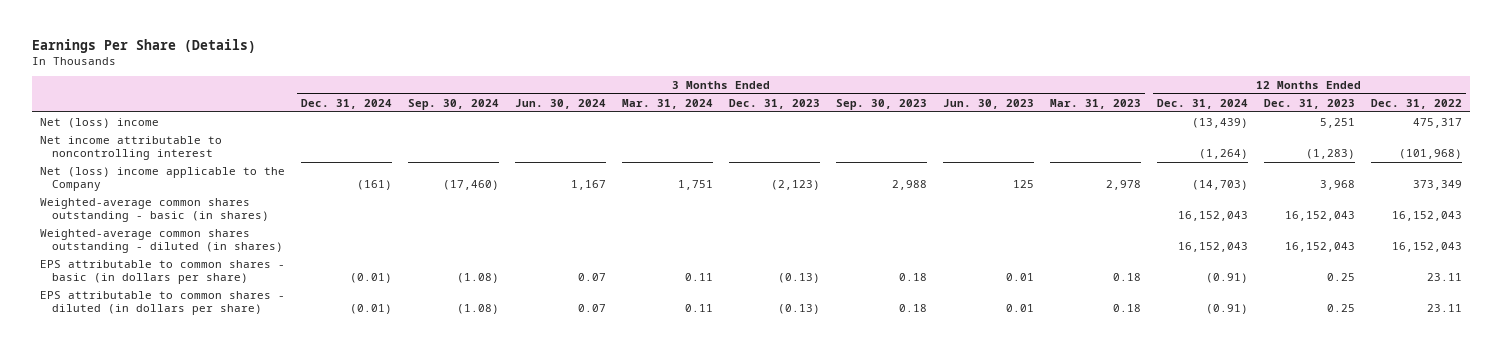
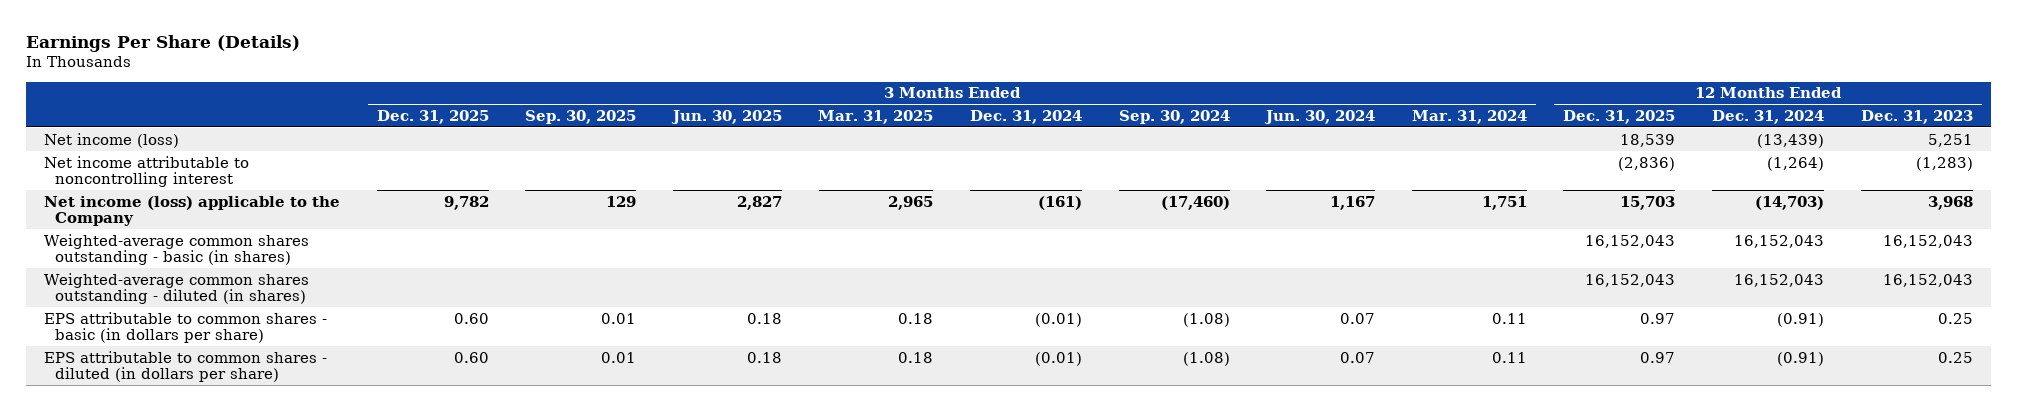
- | 3 Months Ended Dec. 31, 2024 | 3 Months Ended Sep. 30, 2024 | 3 Months Ended Jun. 30, 2024 | 3 Months Ended Mar. 31, 2024 | 3 Months Ended Dec. 31, 2023 | 3 Months Ended Sep. 30, 2023 | 3 Months Ended Jun. 30, 2023 | 3 Months Ended Mar. 31, 2023 | 12 Months Ended Dec. 31, 2024 | 12 Months Ended Dec. 31, 2023 | 12 Months Ended Dec. 31, 2022
+ | 3 Months Ended Dec. 31, 2025 | 3 Months Ended Sep. 30, 2025 | 3 Months Ended Jun. 30, 2025 | 3 Months Ended Mar. 31, 2025 | 3 Months Ended Dec. 31, 2024 | 3 Months Ended Sep. 30, 2024 | 3 Months Ended Jun. 30, 2024 | 3 Months Ended Mar. 31, 2024 | 12 Months Ended Dec. 31, 2025 | 12 Months Ended Dec. 31, 2024 | 12 Months Ended Dec. 31, 2023
- Net (loss) income | | | | | | | | | (13,439) | 5,251 | 475,317
+ Net income (loss) | | | | | | | | | 18,539 | (13,439) | 5,251
- Net (loss) income applicable to the Company | (161) | (17,460) | 1,167 | 1,751 | (2,123) | 2,988 | 125 | 2,978 | (14,703) | 3,968 | 373,349
+ Net income (loss) applicable to the Company | 9,782 | 129 | 2,827 | 2,965 | (161) | (17,460) | 1,167 | 1,751 | 15,703 | (14,703) | 3,968

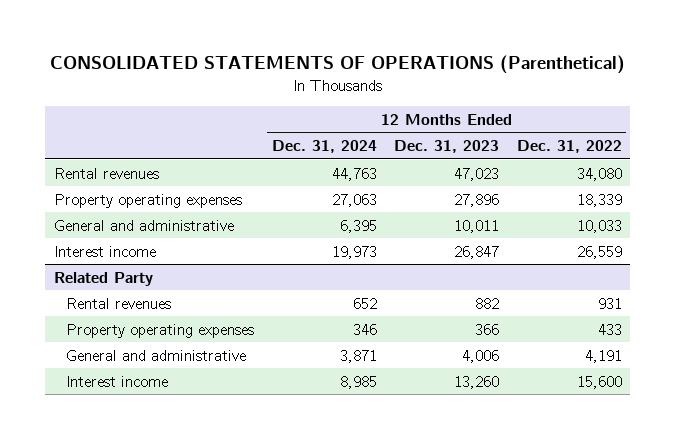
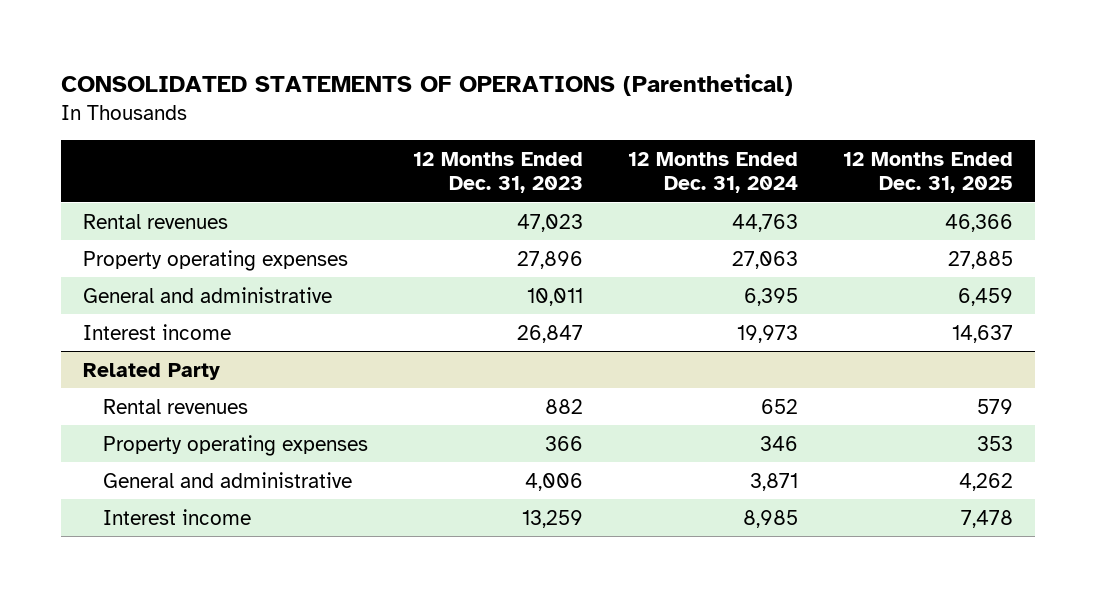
- | 12 Months Ended Dec. 31, 2024 | 12 Months Ended Dec. 31, 2023 | 12 Months Ended Dec. 31, 2022
+ | 12 Months Ended Dec. 31, 2023 | 12 Months Ended Dec. 31, 2024 | 12 Months Ended Dec. 31, 2025
@ Related Party
- Interest income | 8,985 | 13,260 | 15,600
+ Interest income | 13,259 | 8,985 | 7,478

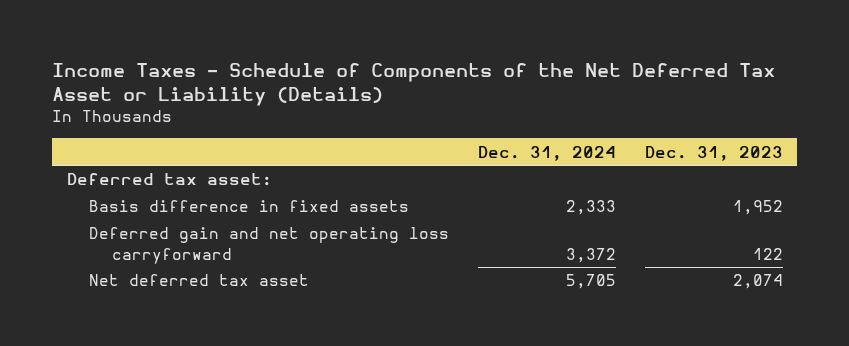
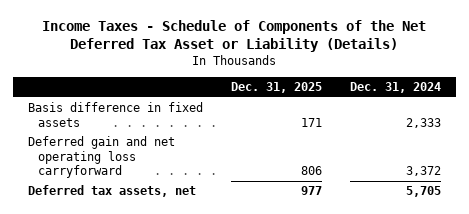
- | Dec. 31, 2024 | Dec. 31, 2023
+ | Dec. 31, 2025 | Dec. 31, 2024
- Deferred tax asset:
- Net deferred tax asset | 5,705 | 2,074
+ Deferred tax assets, net | 977 | 5,705

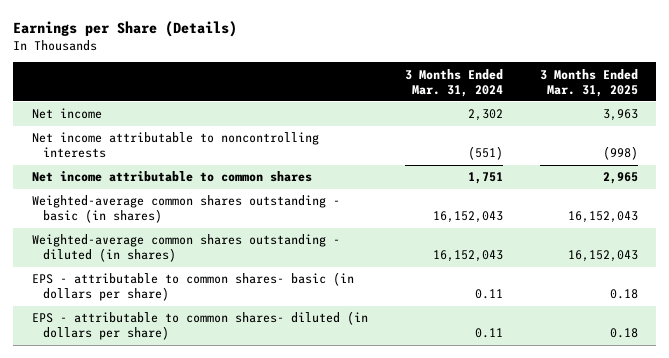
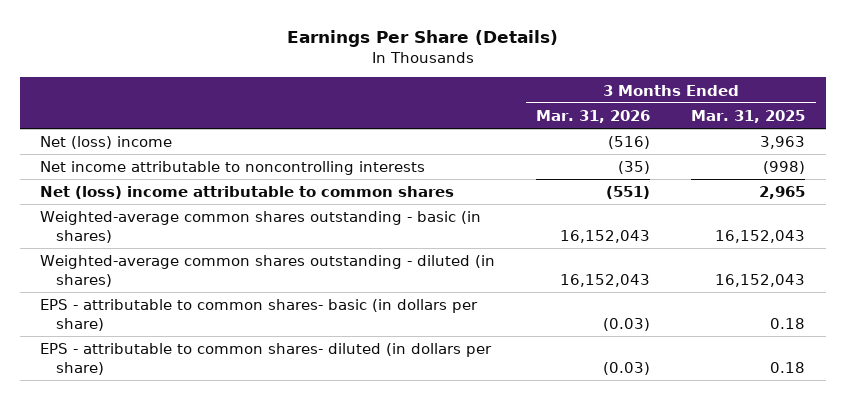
- Earnings per Share (Details)
+ Earnings Per Share (Details)
- | 3 Months Ended Mar. 31, 2024 | 3 Months Ended Mar. 31, 2025
+ | 3 Months Ended Mar. 31, 2026 | 3 Months Ended Mar. 31, 2025
- Net income | 2,302 | 3,963
+ Net (loss) income | (516) | 3,963
- Net income attributable to common shares | 1,751 | 2,965
+ Net (loss) income attributable to common shares | (551) | 2,965

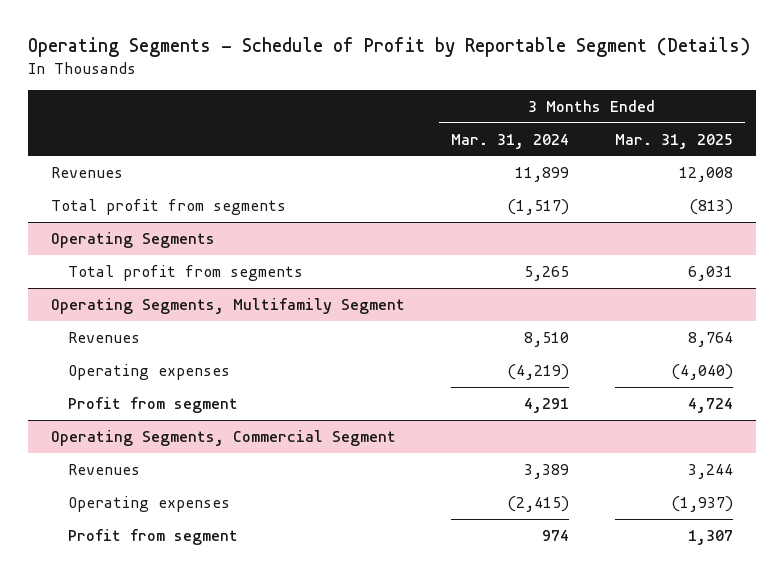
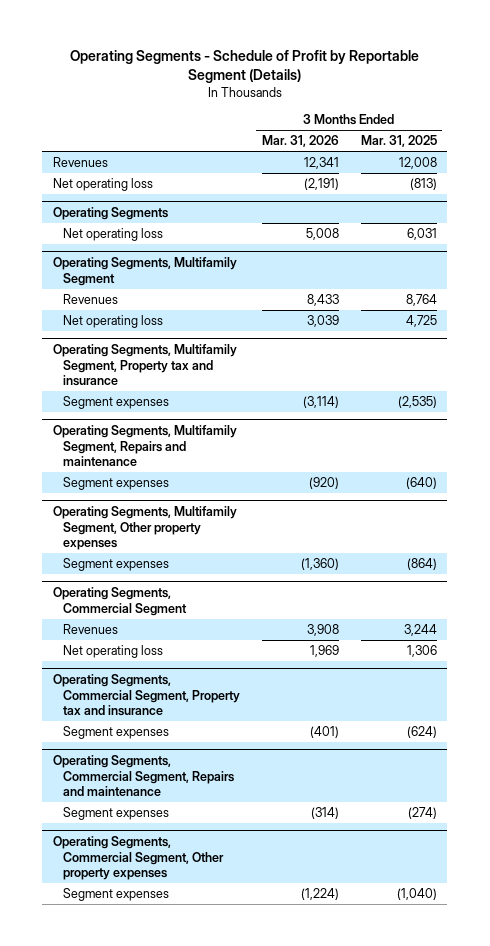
- | 3 Months Ended Mar. 31, 2024 | 3 Months Ended Mar. 31, 2025
+ | 3 Months Ended Mar. 31, 2026 | 3 Months Ended Mar. 31, 2025
- Total profit from segments | (1,517) | (813)
+ Net operating loss | (2,191) | (813)
@ Operating Segments
- Total profit from segments | 5,265 | 6,031
+ Net operating loss | 5,008 | 6,031
@ Operating Segments, Multifamily Segment
- Operating expenses | (4,219) | (4,040)
- Profit from segment | 4,291 | 4,724
+ Net operating loss | 3,039 | 4,725
+ Operating Segments, Multifamily Segment, Property tax and insurance
+ Segment expenses | (3,114) | (2,535)
+ Operating Segments, Multifamily Segment, Repairs and maintenance
+ Segment expenses | (920) | (640)
+ Operating Segments, Multifamily Segment, Other property expenses
+ Segment expenses | (1,360) | (864)
@ Operating Segments, Commercial Segment
- Operating expenses | (2,415) | (1,937)
- Profit from segment | 974 | 1,307
+ Net operating loss | 1,969 | 1,306
+ Operating Segments, Commercial Segment, Property tax and insurance
+ Segment expenses | (401) | (624)
+ Operating Segments, Commercial Segment, Repairs and maintenance
+ Segment expenses | (314) | (274)
+ Operating Segments, Commercial Segment, Other property expenses
+ Segment expenses | (1,224) | (1,040)

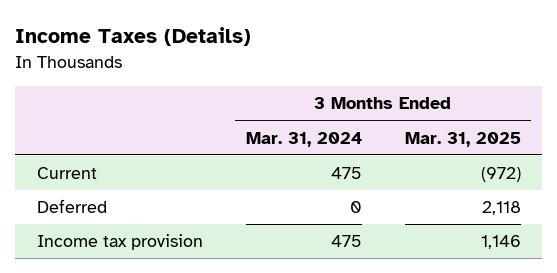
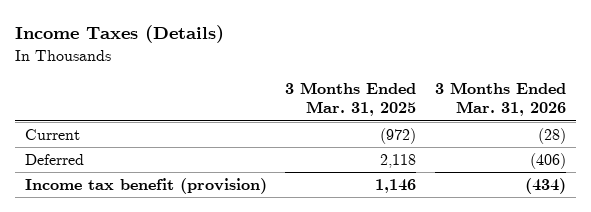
- | 3 Months Ended Mar. 31, 2024 | 3 Months Ended Mar. 31, 2025
+ | 3 Months Ended Mar. 31, 2025 | 3 Months Ended Mar. 31, 2026
- Income tax provision | 475 | 1,146
+ Income tax benefit (provision) | 1,146 | (434)

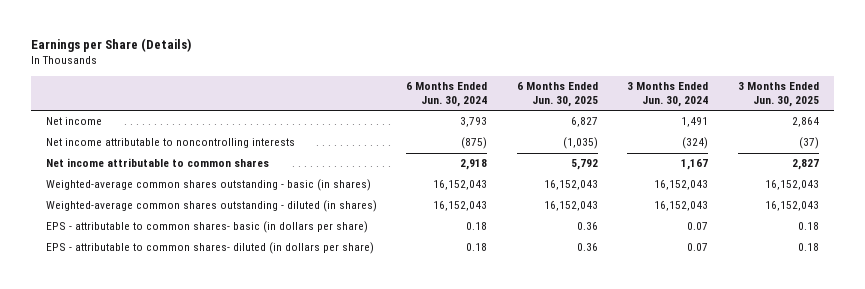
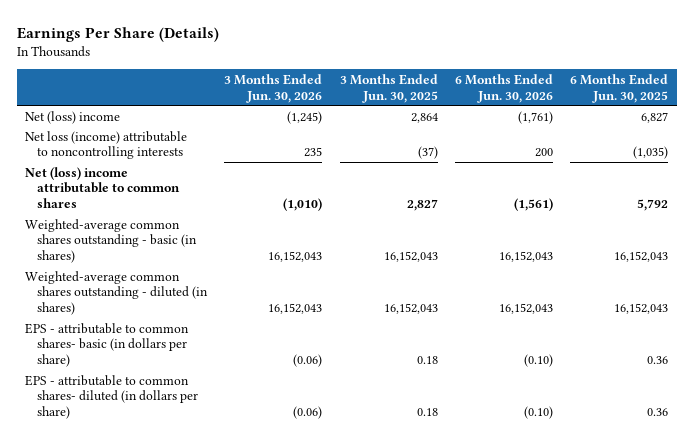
- Earnings per Share (Details)
+ Earnings Per Share (Details)
- | 6 Months Ended Jun. 30, 2024 | 6 Months Ended Jun. 30, 2025 | 3 Months Ended Jun. 30, 2024 | 3 Months Ended Jun. 30, 2025
+ | 3 Months Ended Jun. 30, 2026 | 3 Months Ended Jun. 30, 2025 | 6 Months Ended Jun. 30, 2026 | 6 Months Ended Jun. 30, 2025
- Net income | 3,793 | 6,827 | 1,491 | 2,864
- Net income attributable to noncontrolling interests | (875) | (1,035) | (324) | (37)
- Net income attributable to common shares | 2,918 | 5,792 | 1,167 | 2,827
+ Net (loss) income | (1,245) | 2,864 | (1,761) | 6,827
+ Net loss (income) attributable to noncontrolling interests | 235 | (37) | 200 | (1,035)
+ Net (loss) income attributable to common shares | (1,010) | 2,827 | (1,561) | 5,792

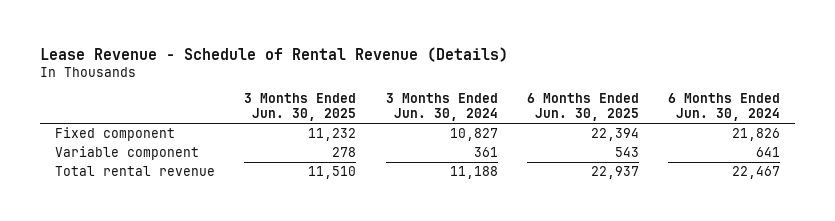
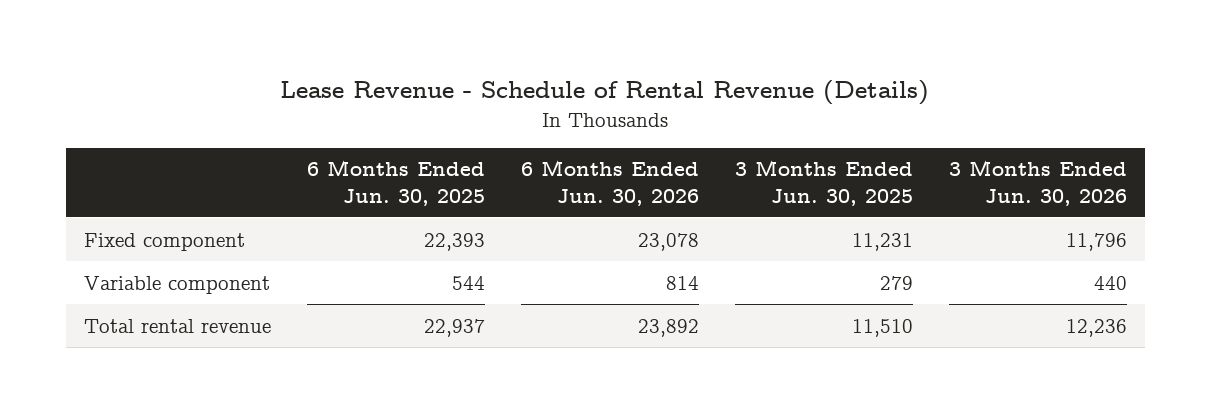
- | 3 Months Ended Jun. 30, 2025 | 3 Months Ended Jun. 30, 2024 | 6 Months Ended Jun. 30, 2025 | 6 Months Ended Jun. 30, 2024
+ | 6 Months Ended Jun. 30, 2025 | 6 Months Ended Jun. 30, 2026 | 3 Months Ended Jun. 30, 2025 | 3 Months Ended Jun. 30, 2026
- Fixed component | 11,232 | 10,827 | 22,394 | 21,826
- Variable component | 278 | 361 | 543 | 641
+ Fixed component | 22,393 | 23,078 | 11,231 | 11,796
+ Variable component | 544 | 814 | 279 | 440

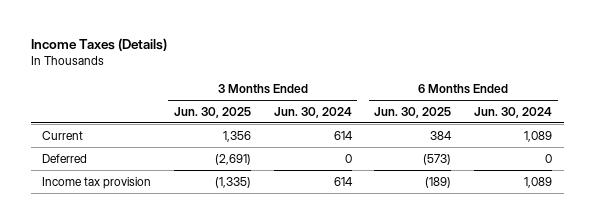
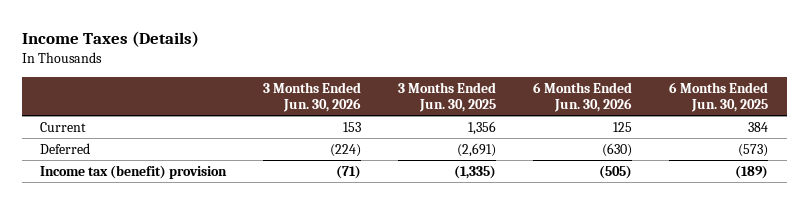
- | 3 Months Ended Jun. 30, 2025 | 3 Months Ended Jun. 30, 2024 | 6 Months Ended Jun. 30, 2025 | 6 Months Ended Jun. 30, 2024
+ | 3 Months Ended Jun. 30, 2026 | 3 Months Ended Jun. 30, 2025 | 6 Months Ended Jun. 30, 2026 | 6 Months Ended Jun. 30, 2025
- Income tax provision | (1,335) | 614 | (189) | 1,089
+ Income tax (benefit) provision | (71) | (1,335) | (505) | (189)

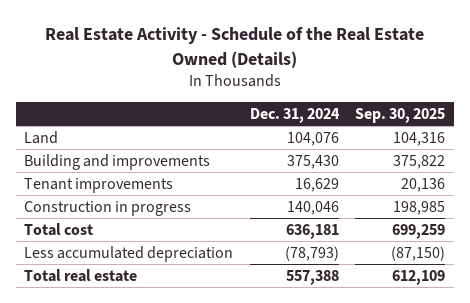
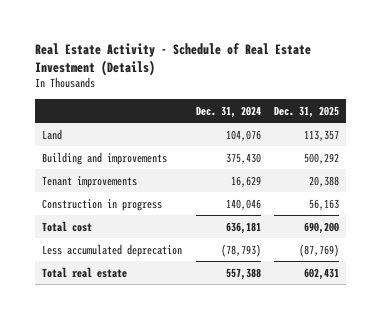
- Real Estate Activity - Schedule of the Real Estate Owned (Details)
+ Real Estate Activity - Schedule of Real Estate Investment (Details)
- | Dec. 31, 2024 | Sep. 30, 2025
+ | Dec. 31, 2024 | Dec. 31, 2025
- Less accumulated depreciation | (78,793) | (87,150)
+ Less accumulated deprecation | (78,793) | (87,769)

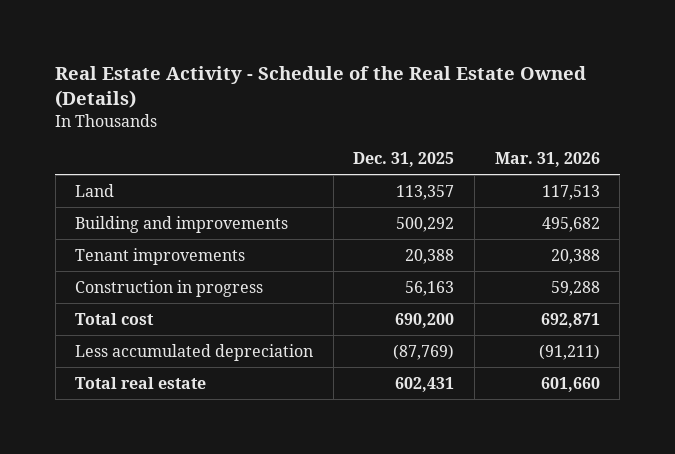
- Real Estate Activity - Schedule of Real Estate Investment (Details)
+ Real Estate Activity - Schedule of the Real Estate Owned (Details)
- | Dec. 31, 2024 | Dec. 31, 2025
+ | Dec. 31, 2025 | Mar. 31, 2026
- Less accumulated deprecation | (78,793) | (87,769)
+ Less accumulated depreciation | (87,769) | (91,211)

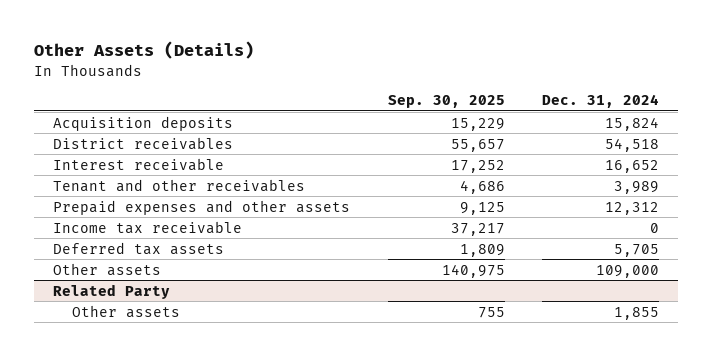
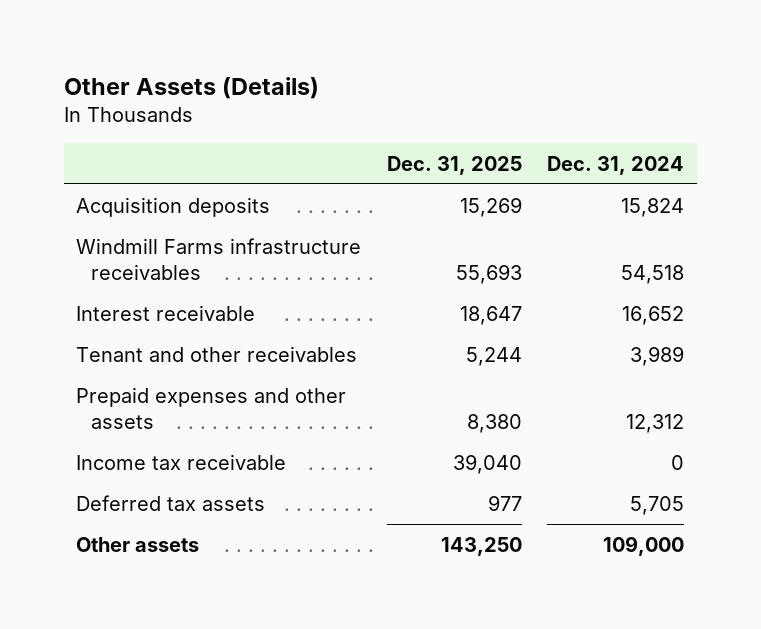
- | Sep. 30, 2025 | Dec. 31, 2024
+ | Dec. 31, 2025 | Dec. 31, 2024
- District receivables | 55,657 | 54,518
+ Windmill Farms infrastructure receivables | 55,693 | 54,518
- Related Party
- Other assets | 755 | 1,855

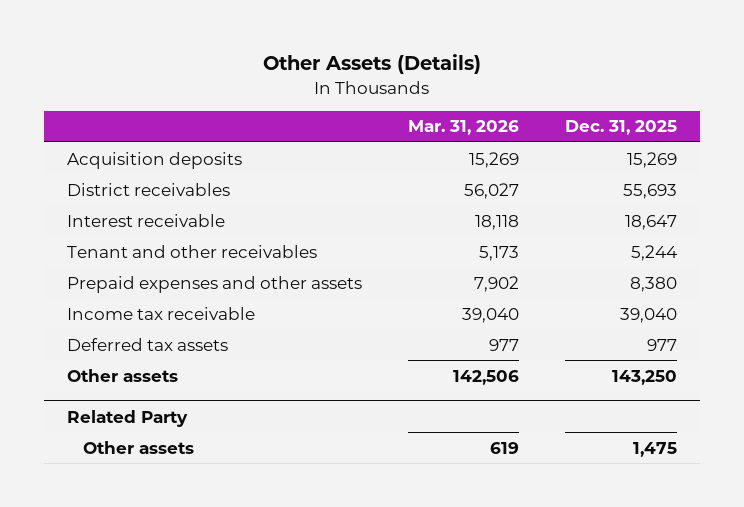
- | Dec. 31, 2025 | Dec. 31, 2024
+ | Mar. 31, 2026 | Dec. 31, 2025
- Windmill Farms infrastructure receivables | 55,693 | 54,518
+ District receivables | 56,027 | 55,693
+ Related Party
+ Other assets | 619 | 1,475

